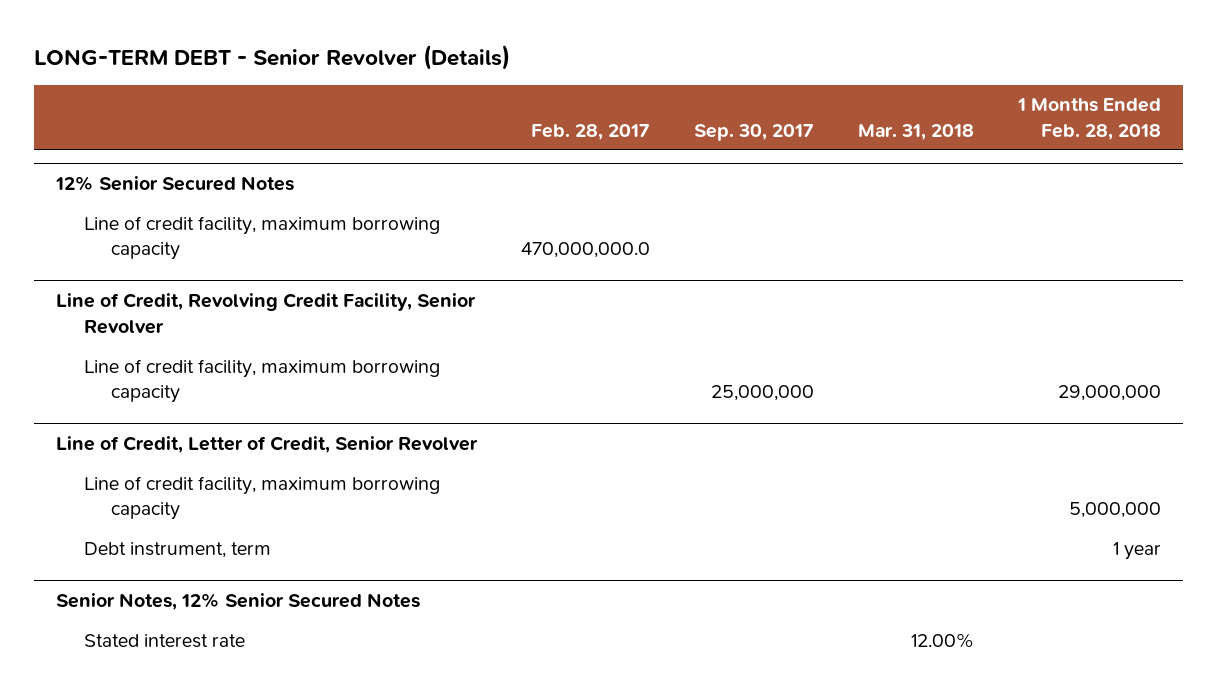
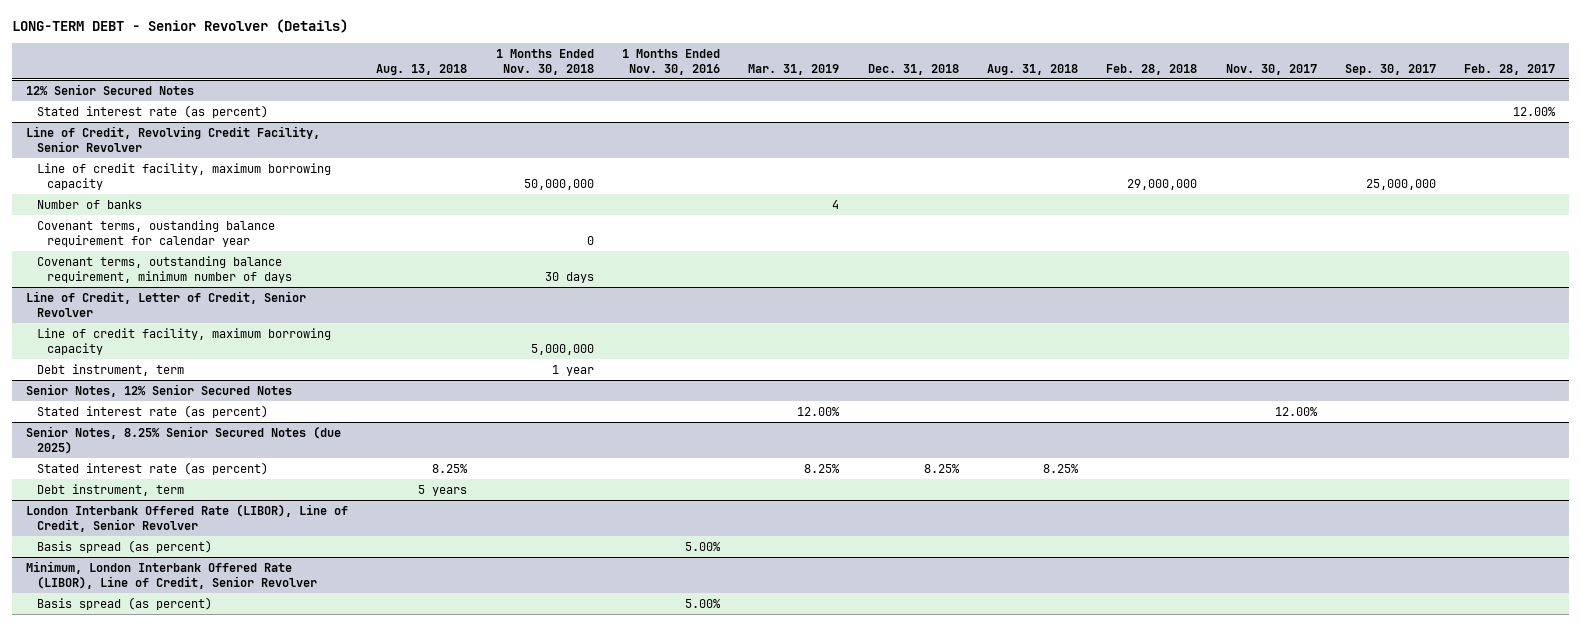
- | Feb. 28, 2017 | Sep. 30, 2017 | Mar. 31, 2018 | 1 Months Ended Feb. 28, 2018
+ | Aug. 13, 2018 | 1 Months Ended Nov. 30, 2018 | 1 Months Ended Nov. 30, 2016 | Mar. 31, 2019 | Dec. 31, 2018 | Aug. 31, 2018 | Feb. 28, 2018 | Nov. 30, 2017 | Sep. 30, 2017 | Feb. 28, 2017
@ 12% Senior Secured Notes
- Line of credit facility, maximum borrowing capacity | 470,000,000.0 | | |
+ Stated interest rate (as percent) | | | | | | | | | | 12.00%
@ Line of Credit, Revolving Credit Facility, Senior Revolver
+ Number of banks | | | | 4 | | | | | |
+ Covenant terms, oustanding balance requirement for calendar year | | 0 | | | | | | | |
+ Covenant terms, outstanding balance requirement, minimum number of days | | 30 days | | | | | | | |
@ Senior Notes, 12% Senior Secured Notes
- Stated interest rate | | | 12.00% |
+ Stated interest rate (as percent) | | | | 12.00% | | | | 12.00% | |
+ Senior Notes, 8.25% Senior Secured Notes (due 2025)
+ Stated interest rate (as percent) | 8.25% | | | 8.25% | 8.25% | 8.25% | | | |
+ Debt instrument, term | 5 years | | | | | | | | |
+ London Interbank Offered Rate (LIBOR), Line of Credit, Senior Revolver
+ Basis spread (as percent) | | | 5.00% | | | | | | |
+ Minimum, London Interbank Offered Rate (LIBOR), Line of Credit, Senior Revolver
+ Basis spread (as percent) | | | 5.00% | | | | | | |

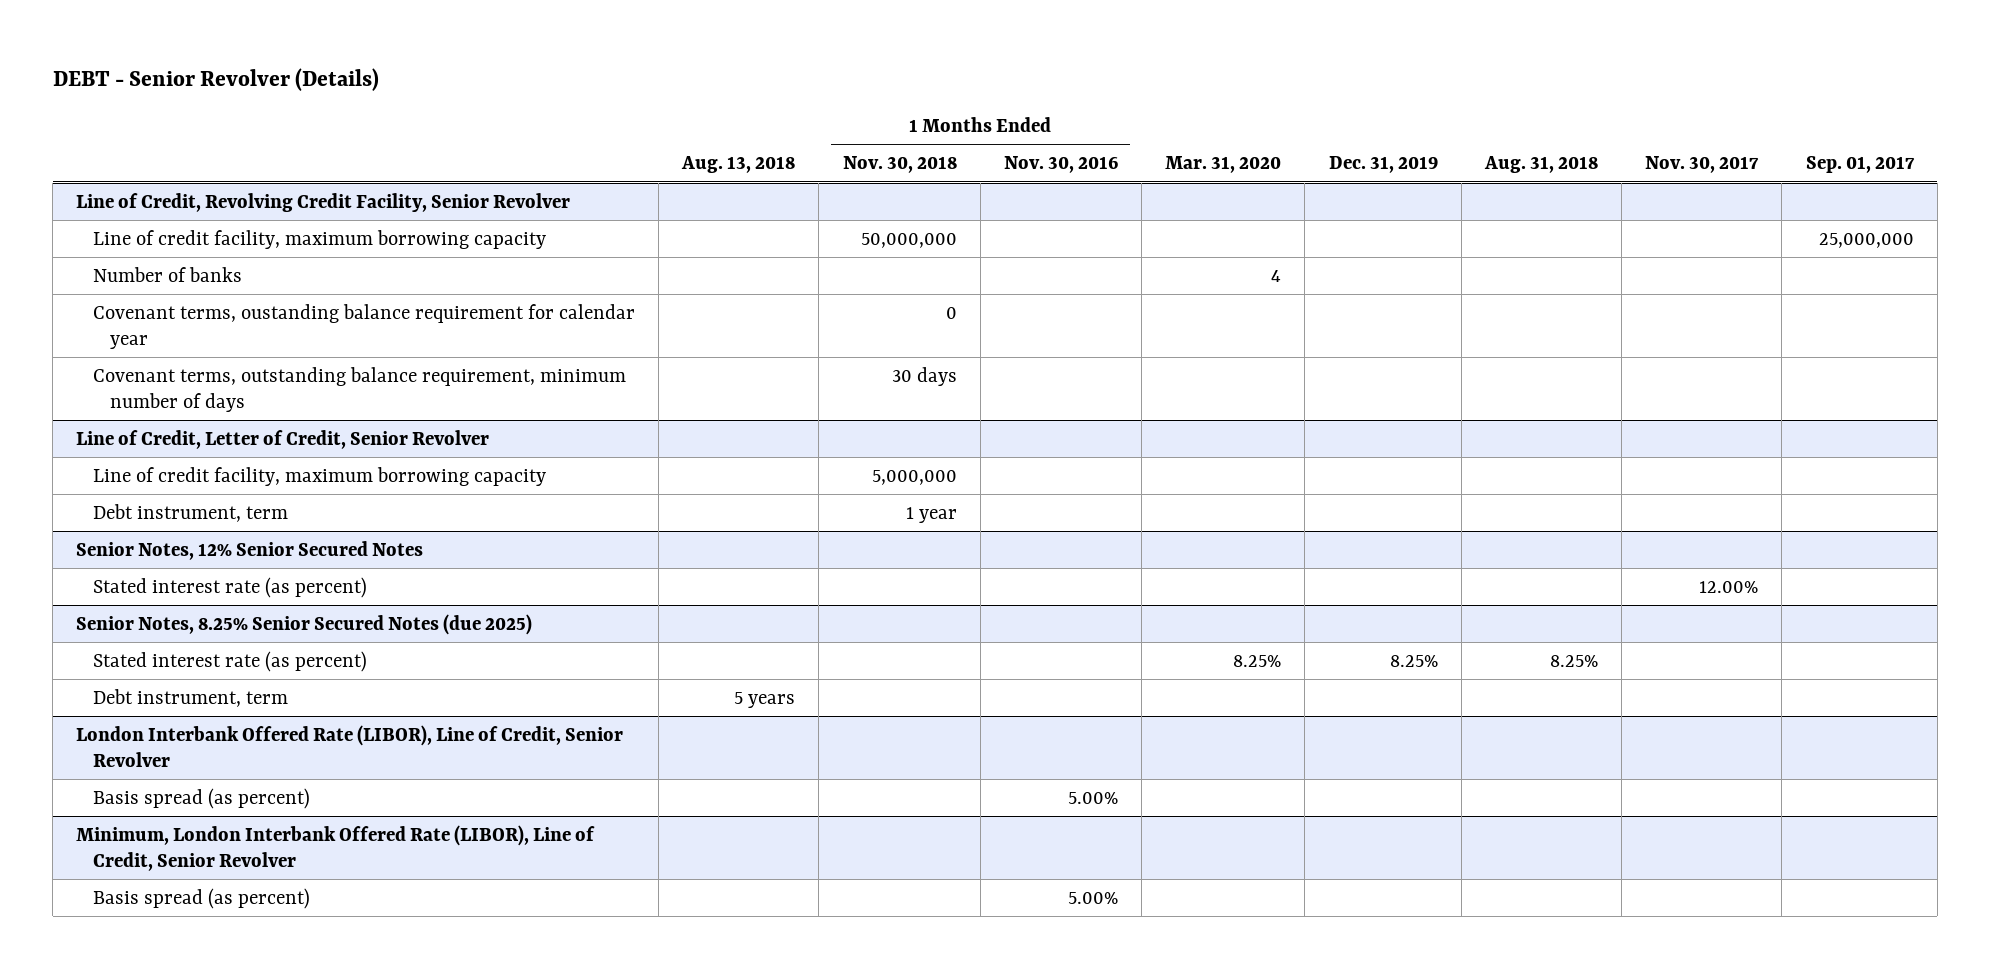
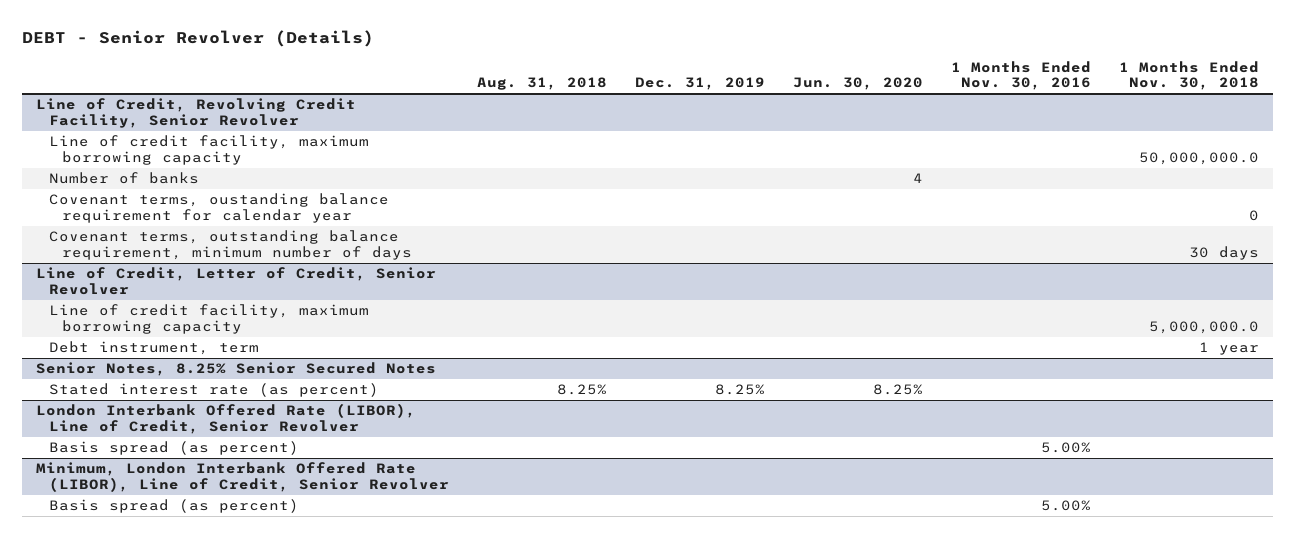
- | Aug. 13, 2018 | 1 Months Ended Nov. 30, 2018 | 1 Months Ended Nov. 30, 2016 | Mar. 31, 2020 | Dec. 31, 2019 | Aug. 31, 2018 | Nov. 30, 2017 | Sep. 01, 2017
+ | Aug. 31, 2018 | Dec. 31, 2019 | Jun. 30, 2020 | 1 Months Ended Nov. 30, 2016 | 1 Months Ended Nov. 30, 2018
@ Line of Credit, Revolving Credit Facility, Senior Revolver
- Line of credit facility, maximum borrowing capacity | | 50,000,000 | | | | | | 25,000,000
+ Line of credit facility, maximum borrowing capacity | | | | | 50,000,000.0
@ Line of Credit, Letter of Credit, Senior Revolver
- Line of credit facility, maximum borrowing capacity | | 5,000,000 | | | | | |
+ Line of credit facility, maximum borrowing capacity | | | | | 5,000,000.0
- Senior Notes, 12% Senior Secured Notes
- Stated interest rate (as percent) | | | | | | | 12.00% |
- Senior Notes, 8.25% Senior Secured Notes (due 2025)
+ Senior Notes, 8.25% Senior Secured Notes
- Debt instrument, term | 5 years | | | | | | |

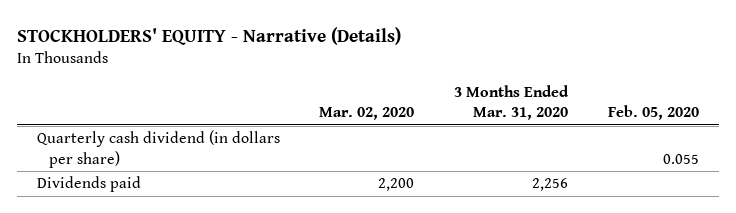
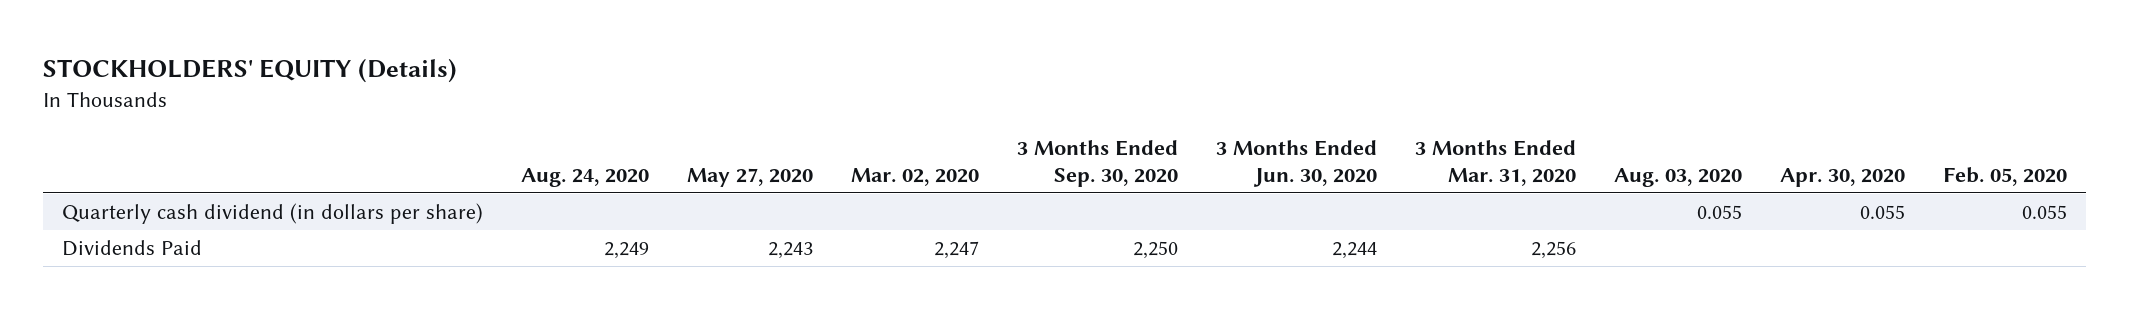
- STOCKHOLDERS' EQUITY - Narrative (Details)
+ STOCKHOLDERS' EQUITY (Details)
- | Mar. 02, 2020 | 3 Months Ended Mar. 31, 2020 | Feb. 05, 2020
+ | Aug. 24, 2020 | May 27, 2020 | Mar. 02, 2020 | 3 Months Ended Sep. 30, 2020 | 3 Months Ended Jun. 30, 2020 | 3 Months Ended Mar. 31, 2020 | Aug. 03, 2020 | Apr. 30, 2020 | Feb. 05, 2020
- Dividends paid | 2,200 | 2,256 |
+ Dividends Paid | 2,249 | 2,243 | 2,247 | 2,250 | 2,244 | 2,256 | | |

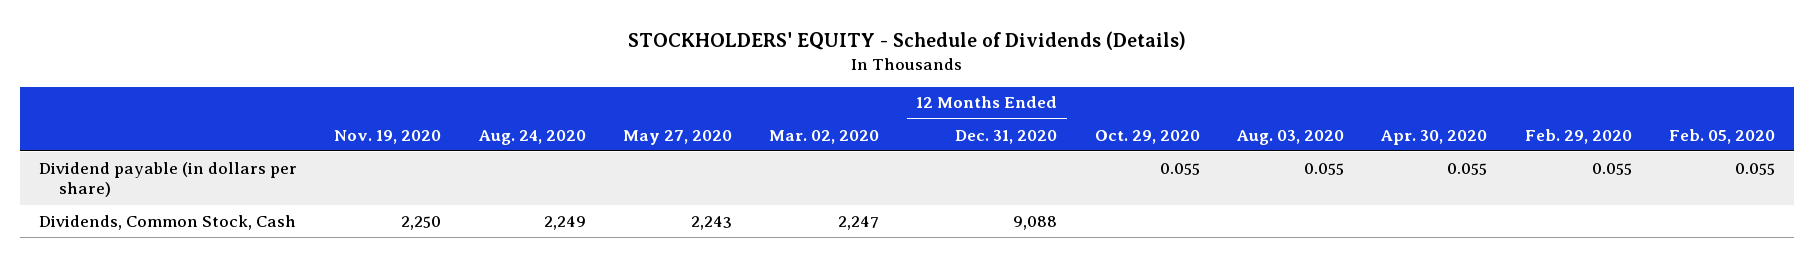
- STOCKHOLDERS' EQUITY (Details)
+ STOCKHOLDERS' EQUITY - Schedule of Dividends (Details)
- | Aug. 24, 2020 | May 27, 2020 | Mar. 02, 2020 | 3 Months Ended Sep. 30, 2020 | 3 Months Ended Jun. 30, 2020 | 3 Months Ended Mar. 31, 2020 | Aug. 03, 2020 | Apr. 30, 2020 | Feb. 05, 2020
+ | Nov. 19, 2020 | Aug. 24, 2020 | May 27, 2020 | Mar. 02, 2020 | 12 Months Ended Dec. 31, 2020 | Oct. 29, 2020 | Aug. 03, 2020 | Apr. 30, 2020 | Feb. 29, 2020 | Feb. 05, 2020
- Quarterly cash dividend (in dollars per share) | | | | | | | 0.055 | 0.055 | 0.055
- Dividends Paid | 2,249 | 2,243 | 2,247 | 2,250 | 2,244 | 2,256 | | |
+ Dividend payable (in dollars per share) | | | | | | 0.055 | 0.055 | 0.055 | 0.055 | 0.055
+ Dividends, Common Stock, Cash | 2,250 | 2,249 | 2,243 | 2,247 | 9,088 | | | | |

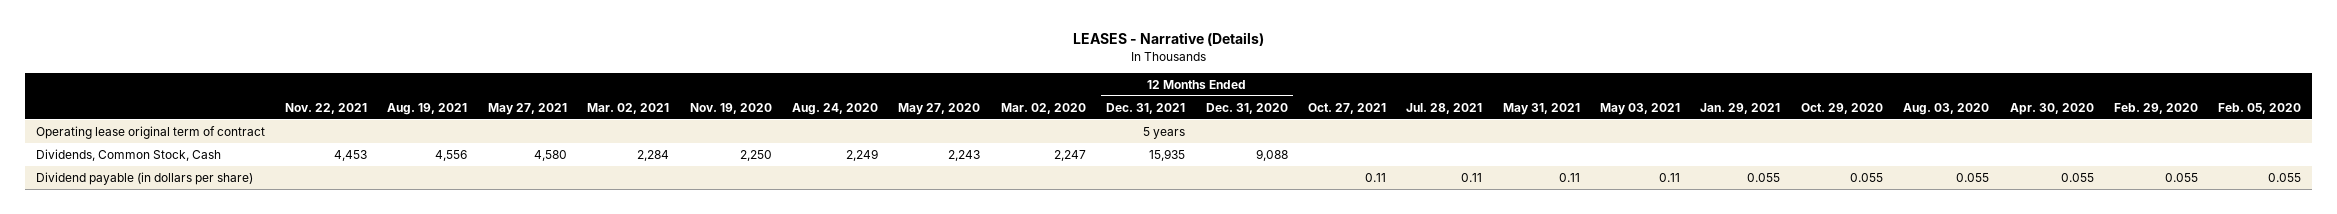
- STOCKHOLDERS' EQUITY - Schedule of Dividends (Details)
+ LEASES - Narrative (Details)
- | Nov. 19, 2020 | Aug. 24, 2020 | May 27, 2020 | Mar. 02, 2020 | 12 Months Ended Dec. 31, 2020 | Oct. 29, 2020 | Aug. 03, 2020 | Apr. 30, 2020 | Feb. 29, 2020 | Feb. 05, 2020
+ | Nov. 22, 2021 | Aug. 19, 2021 | May 27, 2021 | Mar. 02, 2021 | Nov. 19, 2020 | Aug. 24, 2020 | May 27, 2020 | Mar. 02, 2020 | 12 Months Ended Dec. 31, 2021 | 12 Months Ended Dec. 31, 2020 | Oct. 27, 2021 | Jul. 28, 2021 | May 31, 2021 | May 03, 2021 | Jan. 29, 2021 | Oct. 29, 2020 | Aug. 03, 2020 | Apr. 30, 2020 | Feb. 29, 2020 | Feb. 05, 2020
+ Operating lease original term of contract | | | | | | | | | 5 years | | | | | | | | | | |
moved down: Dividend payable (in dollars per share) | | | | | | | | | | | 0.11 | 0.11 | 0.11 | 0.11 | 0.055 | 0.055 | 0.055 | 0.055 | 0.055 | 0.055

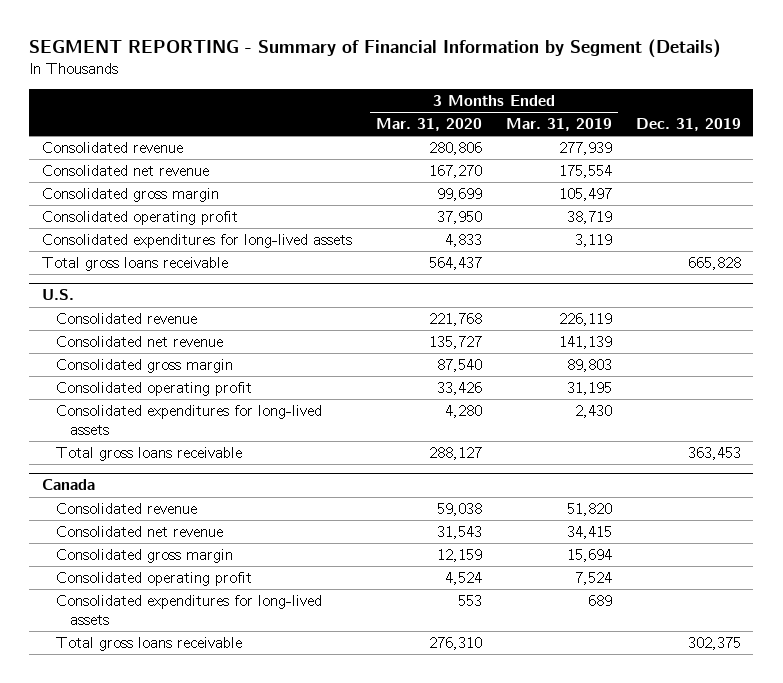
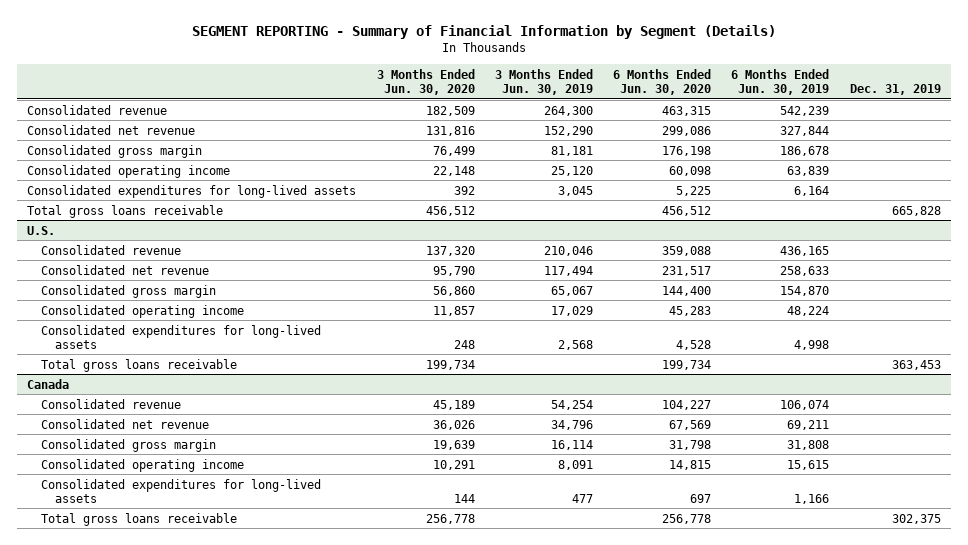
- | 3 Months Ended Mar. 31, 2020 | 3 Months Ended Mar. 31, 2019 | Dec. 31, 2019
+ | 3 Months Ended Jun. 30, 2020 | 3 Months Ended Jun. 30, 2019 | 6 Months Ended Jun. 30, 2020 | 6 Months Ended Jun. 30, 2019 | Dec. 31, 2019
- Consolidated operating profit | 37,950 | 38,719 |
+ Consolidated operating income | 22,148 | 25,120 | 60,098 | 63,839 |
@ U.S.
- Consolidated operating profit | 33,426 | 31,195 |
+ Consolidated operating income | 11,857 | 17,029 | 45,283 | 48,224 |
@ Canada
- Consolidated operating profit | 4,524 | 7,524 |
+ Consolidated operating income | 10,291 | 8,091 | 14,815 | 15,615 |

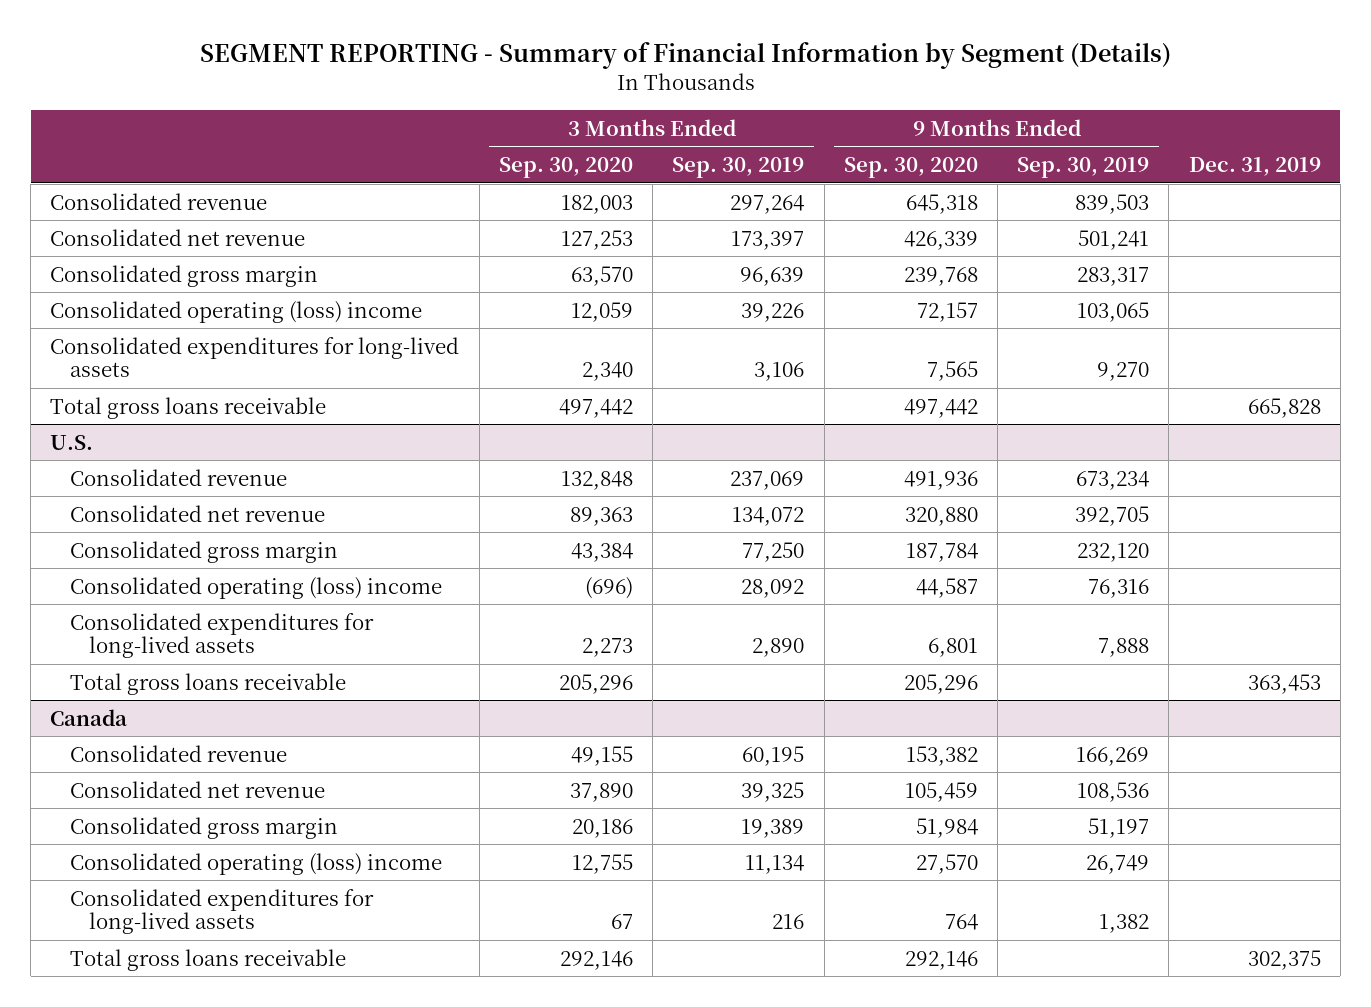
- | 3 Months Ended Jun. 30, 2020 | 3 Months Ended Jun. 30, 2019 | 6 Months Ended Jun. 30, 2020 | 6 Months Ended Jun. 30, 2019 | Dec. 31, 2019
+ | 3 Months Ended Sep. 30, 2020 | 3 Months Ended Sep. 30, 2019 | 9 Months Ended Sep. 30, 2020 | 9 Months Ended Sep. 30, 2019 | Dec. 31, 2019
- Consolidated operating income | 22,148 | 25,120 | 60,098 | 63,839 |
+ Consolidated operating (loss) income | 12,059 | 39,226 | 72,157 | 103,065 |
@ U.S.
- Consolidated operating income | 11,857 | 17,029 | 45,283 | 48,224 |
+ Consolidated operating (loss) income | (696) | 28,092 | 44,587 | 76,316 |
@ Canada
- Consolidated operating income | 10,291 | 8,091 | 14,815 | 15,615 |
+ Consolidated operating (loss) income | 12,755 | 11,134 | 27,570 | 26,749 |

